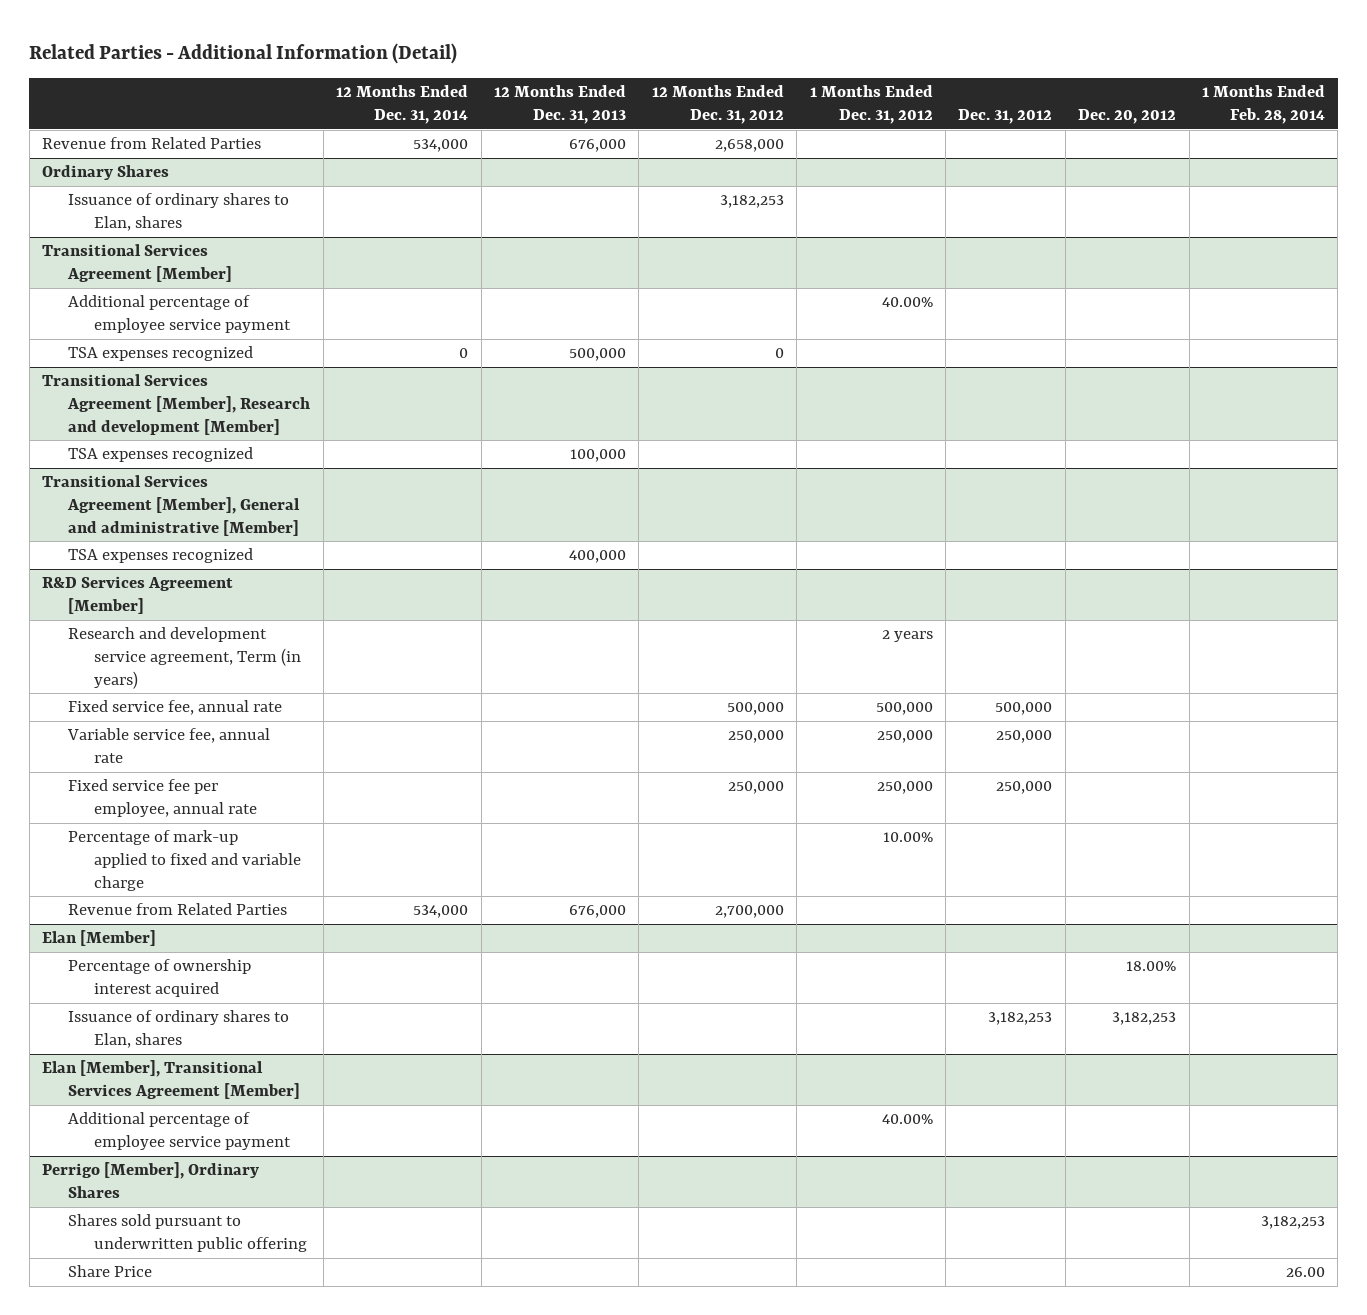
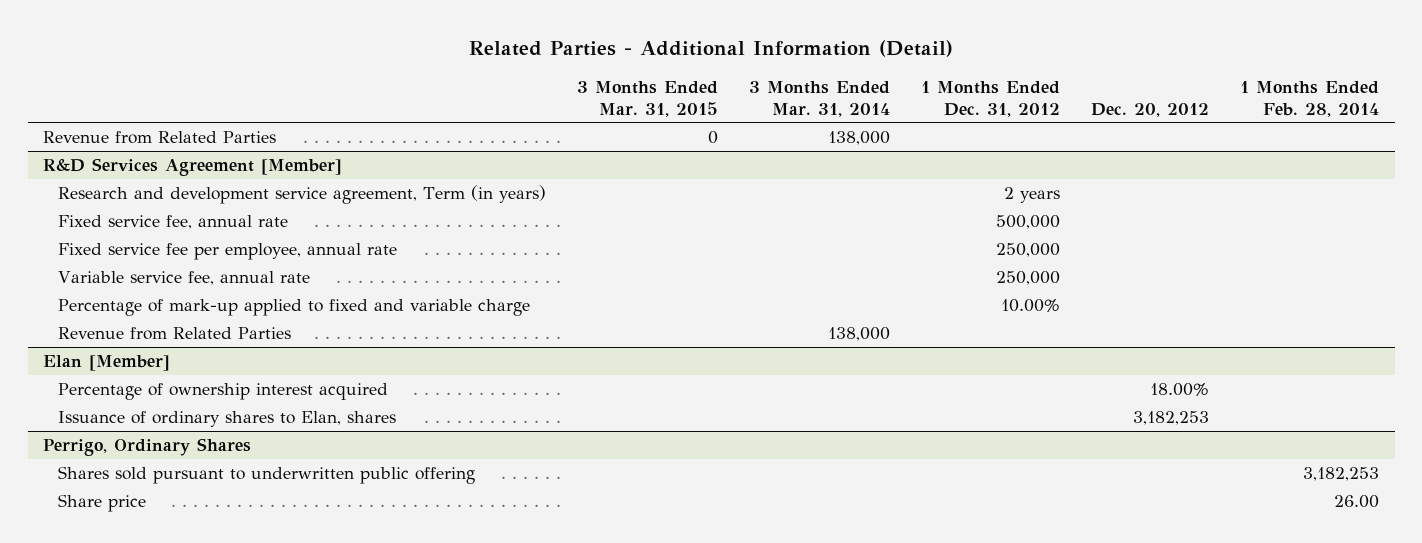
- | 12 Months Ended Dec. 31, 2014 | 12 Months Ended Dec. 31, 2013 | 12 Months Ended Dec. 31, 2012 | 1 Months Ended Dec. 31, 2012 | Dec. 31, 2012 | Dec. 20, 2012 | 1 Months Ended Feb. 28, 2014
+ | 3 Months Ended Mar. 31, 2015 | 3 Months Ended Mar. 31, 2014 | 1 Months Ended Dec. 31, 2012 | Dec. 20, 2012 | 1 Months Ended Feb. 28, 2014
- Ordinary Shares
- Issuance of ordinary shares to Elan, shares | | | 3,182,253 | | | |
- Transitional Services Agreement [Member]
- Additional percentage of employee service payment | | | | 40.00% | | |
- TSA expenses recognized | 0 | 500,000 | 0 | | | |
- Transitional Services Agreement [Member], Research and development [Member]
- TSA expenses recognized | | 100,000 | | | | |
- Transitional Services Agreement [Member], General and administrative [Member]
- TSA expenses recognized | | 400,000 | | | | |
@ R&D Services Agreement [Member]
moved down: Variable service fee, annual rate | | | 250,000 | |
- Elan [Member], Transitional Services Agreement [Member]
- Additional percentage of employee service payment | | | | 40.00% | | |
- Perrigo [Member], Ordinary Shares
+ Perrigo, Ordinary Shares
- Share Price | | | | | | | 26.00
+ Share price | | | | | 26.00

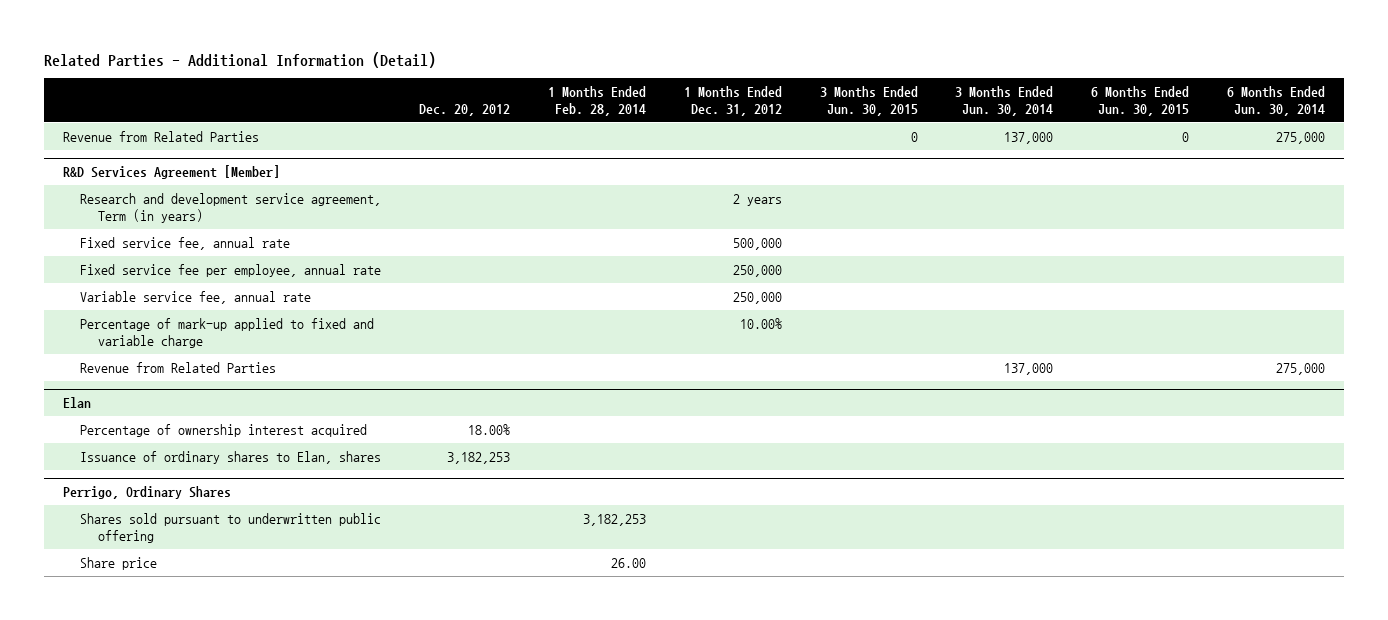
- | 3 Months Ended Mar. 31, 2015 | 3 Months Ended Mar. 31, 2014 | 1 Months Ended Dec. 31, 2012 | Dec. 20, 2012 | 1 Months Ended Feb. 28, 2014
+ | Dec. 20, 2012 | 1 Months Ended Feb. 28, 2014 | 1 Months Ended Dec. 31, 2012 | 3 Months Ended Jun. 30, 2015 | 3 Months Ended Jun. 30, 2014 | 6 Months Ended Jun. 30, 2015 | 6 Months Ended Jun. 30, 2014
- Elan [Member]
+ Elan

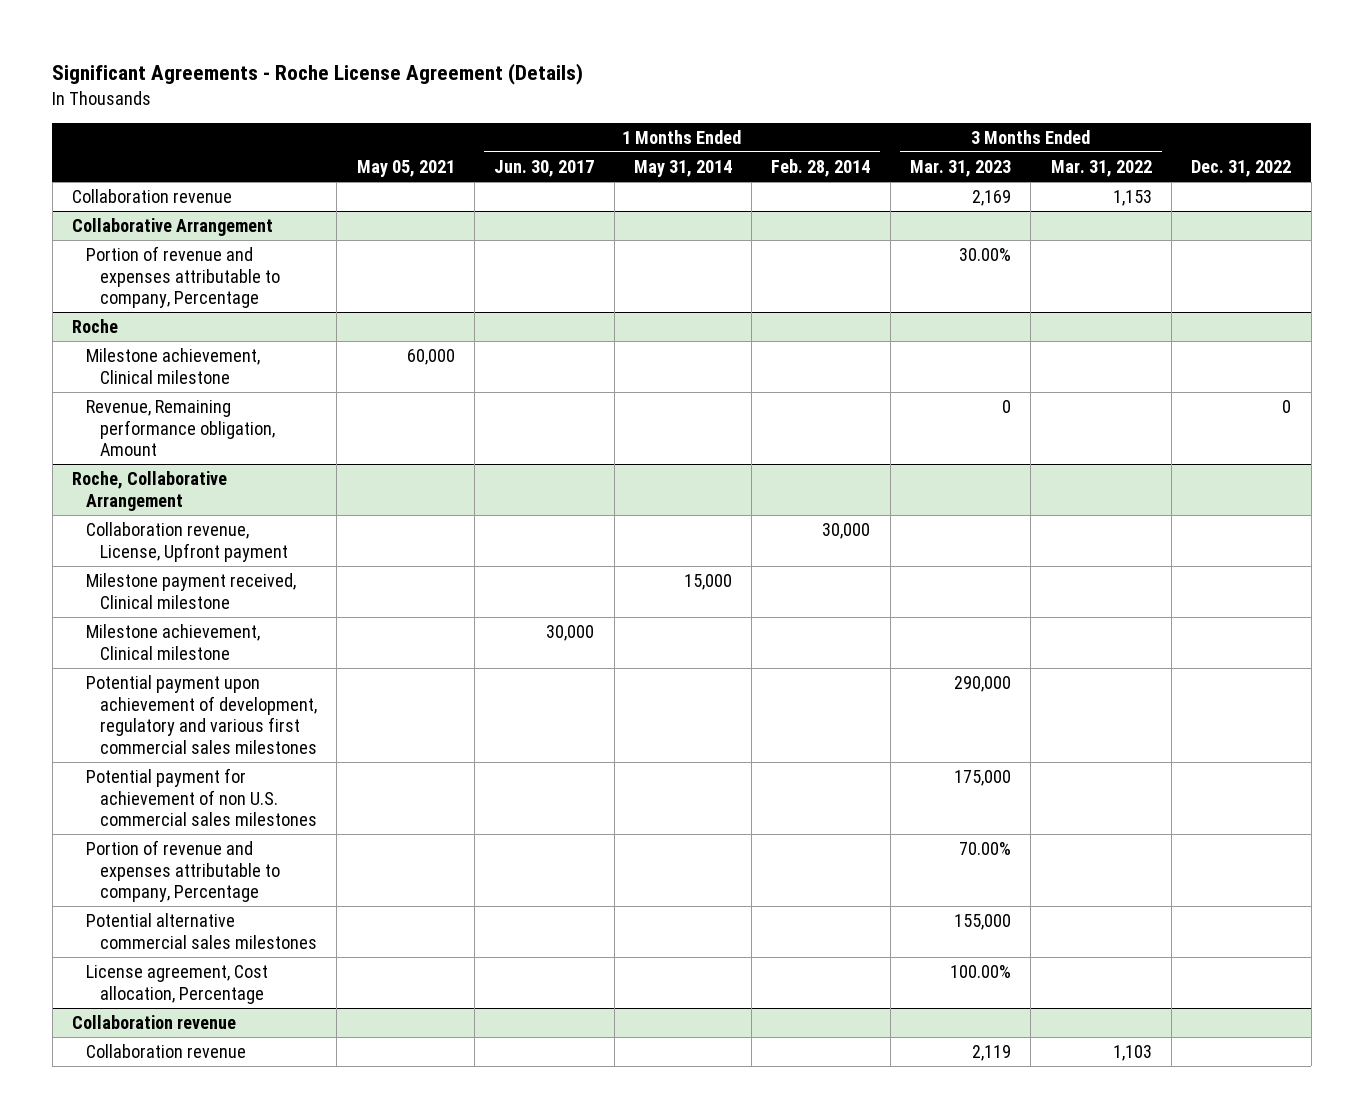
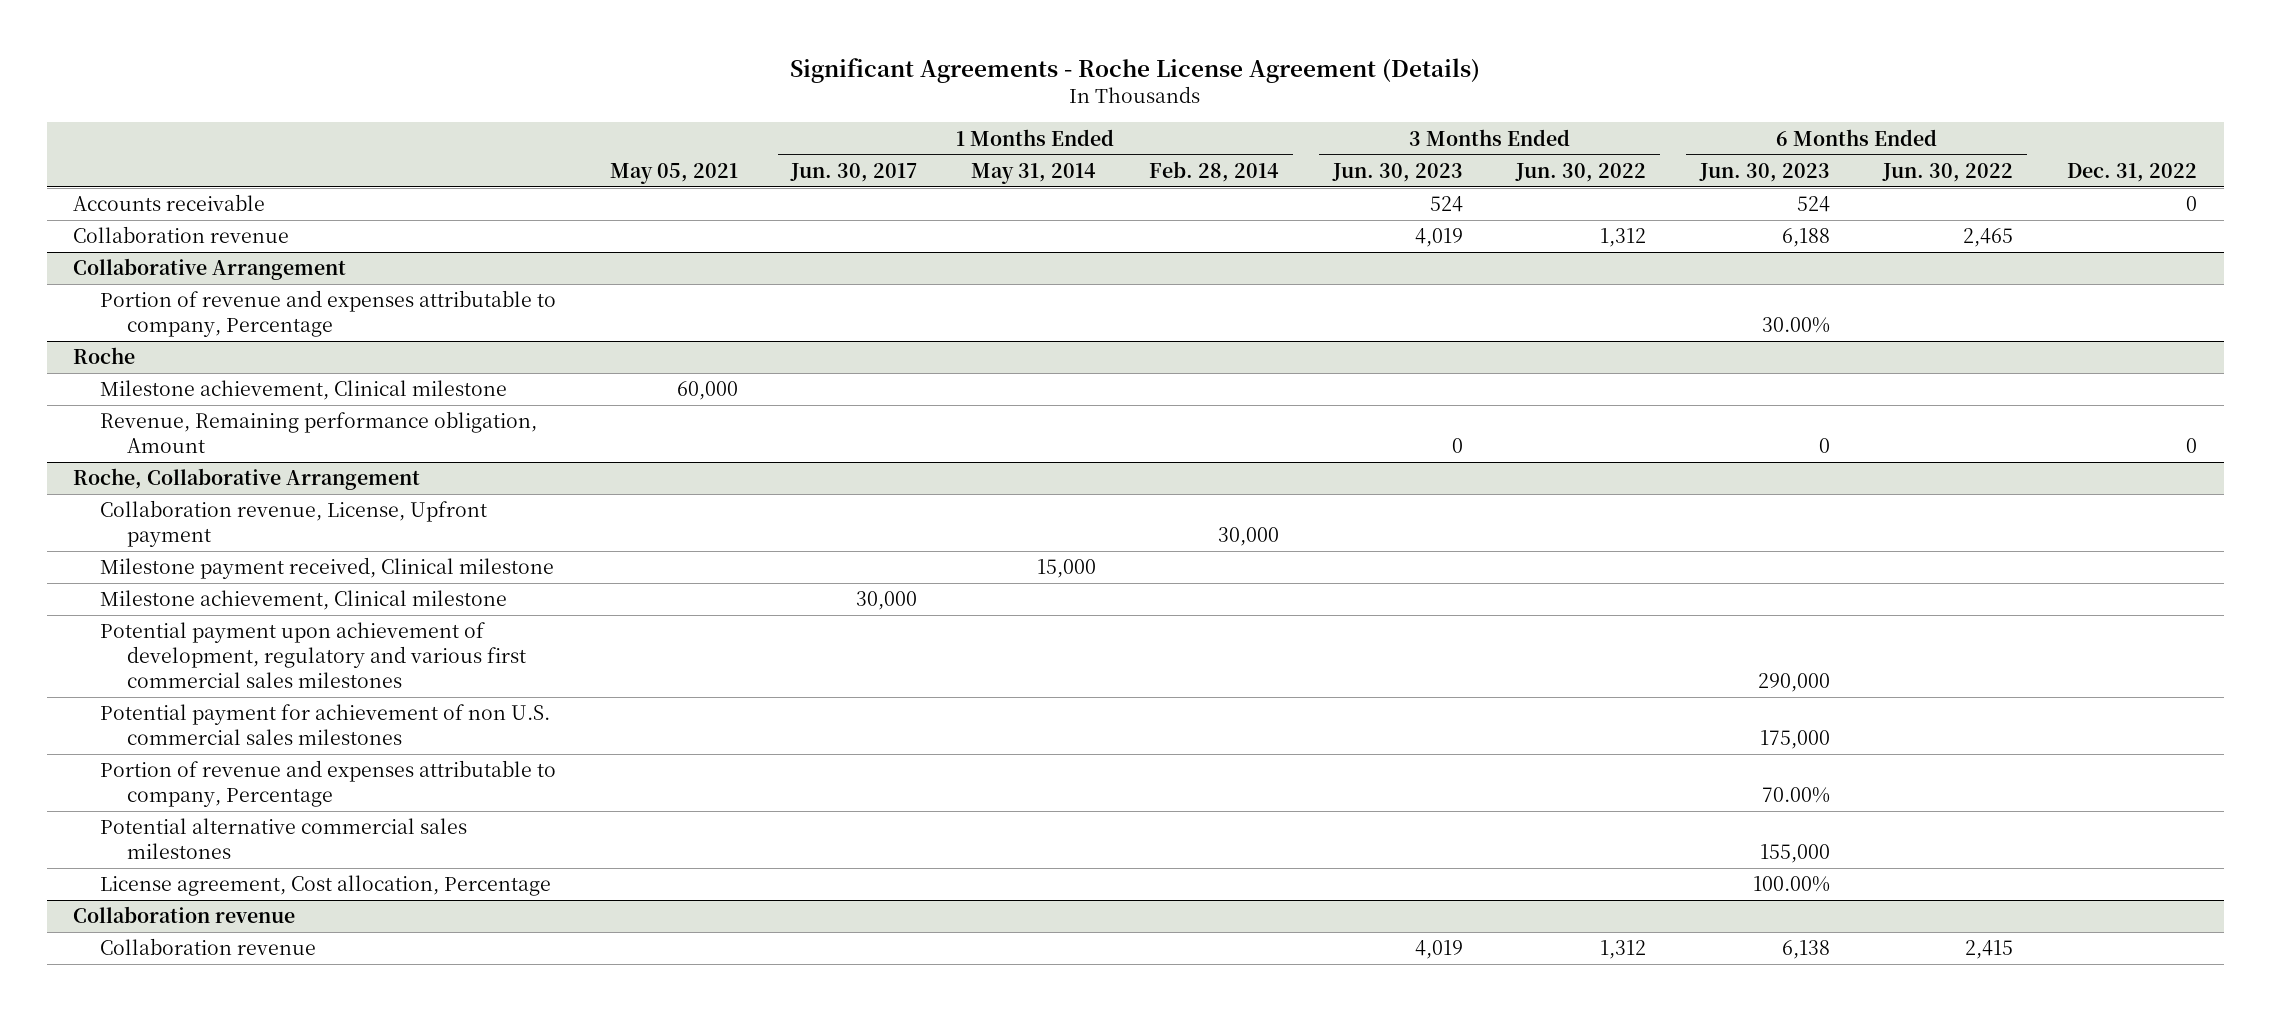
- | May 05, 2021 | 1 Months Ended Jun. 30, 2017 | 1 Months Ended May 31, 2014 | 1 Months Ended Feb. 28, 2014 | 3 Months Ended Mar. 31, 2023 | 3 Months Ended Mar. 31, 2022 | Dec. 31, 2022
+ | May 05, 2021 | 1 Months Ended Jun. 30, 2017 | 1 Months Ended May 31, 2014 | 1 Months Ended Feb. 28, 2014 | 3 Months Ended Jun. 30, 2023 | 3 Months Ended Jun. 30, 2022 | 6 Months Ended Jun. 30, 2023 | 6 Months Ended Jun. 30, 2022 | Dec. 31, 2022
+ Accounts receivable | | | | | 524 | | 524 | | 0

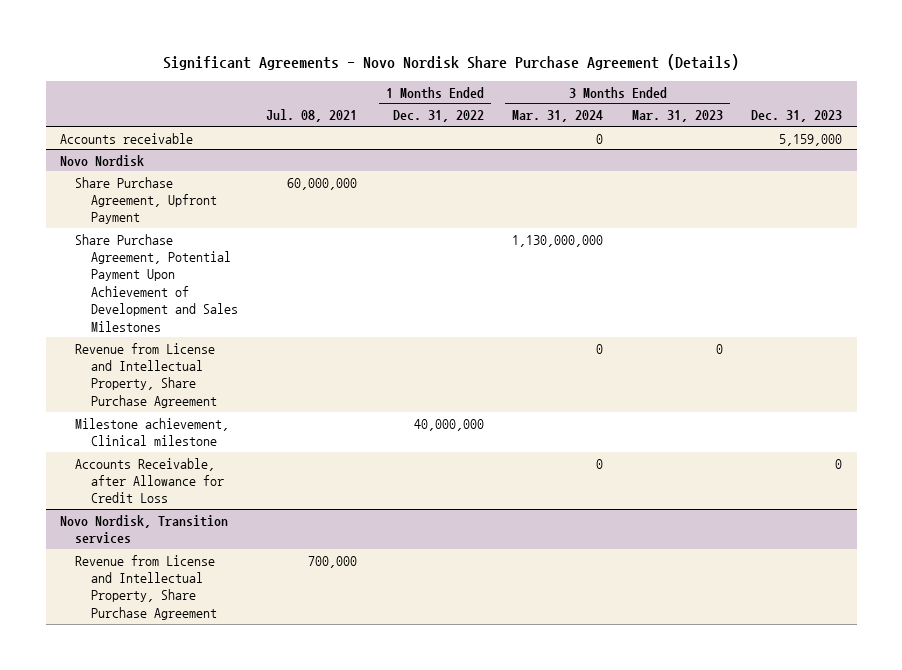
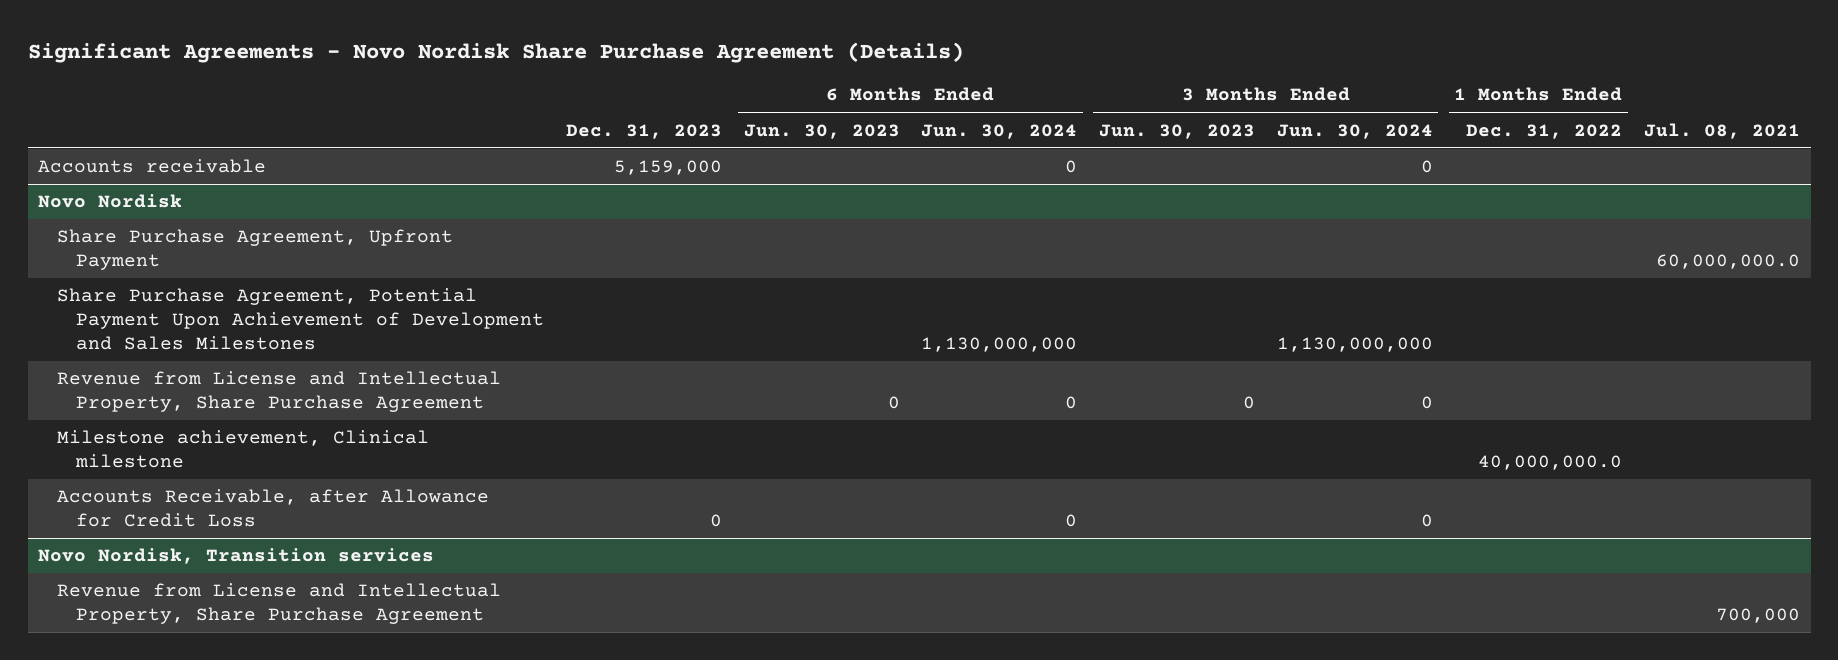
- | Jul. 08, 2021 | 1 Months Ended Dec. 31, 2022 | 3 Months Ended Mar. 31, 2024 | 3 Months Ended Mar. 31, 2023 | Dec. 31, 2023
+ | Dec. 31, 2023 | 6 Months Ended Jun. 30, 2023 | 6 Months Ended Jun. 30, 2024 | 3 Months Ended Jun. 30, 2023 | 3 Months Ended Jun. 30, 2024 | 1 Months Ended Dec. 31, 2022 | Jul. 08, 2021
@ Novo Nordisk
- Share Purchase Agreement, Upfront Payment | 60,000,000 | | | |
+ Share Purchase Agreement, Upfront Payment | | | | | | | 60,000,000.0
- Milestone achievement, Clinical milestone | | 40,000,000 | | |
+ Milestone achievement, Clinical milestone | | | | | | 40,000,000.0 |

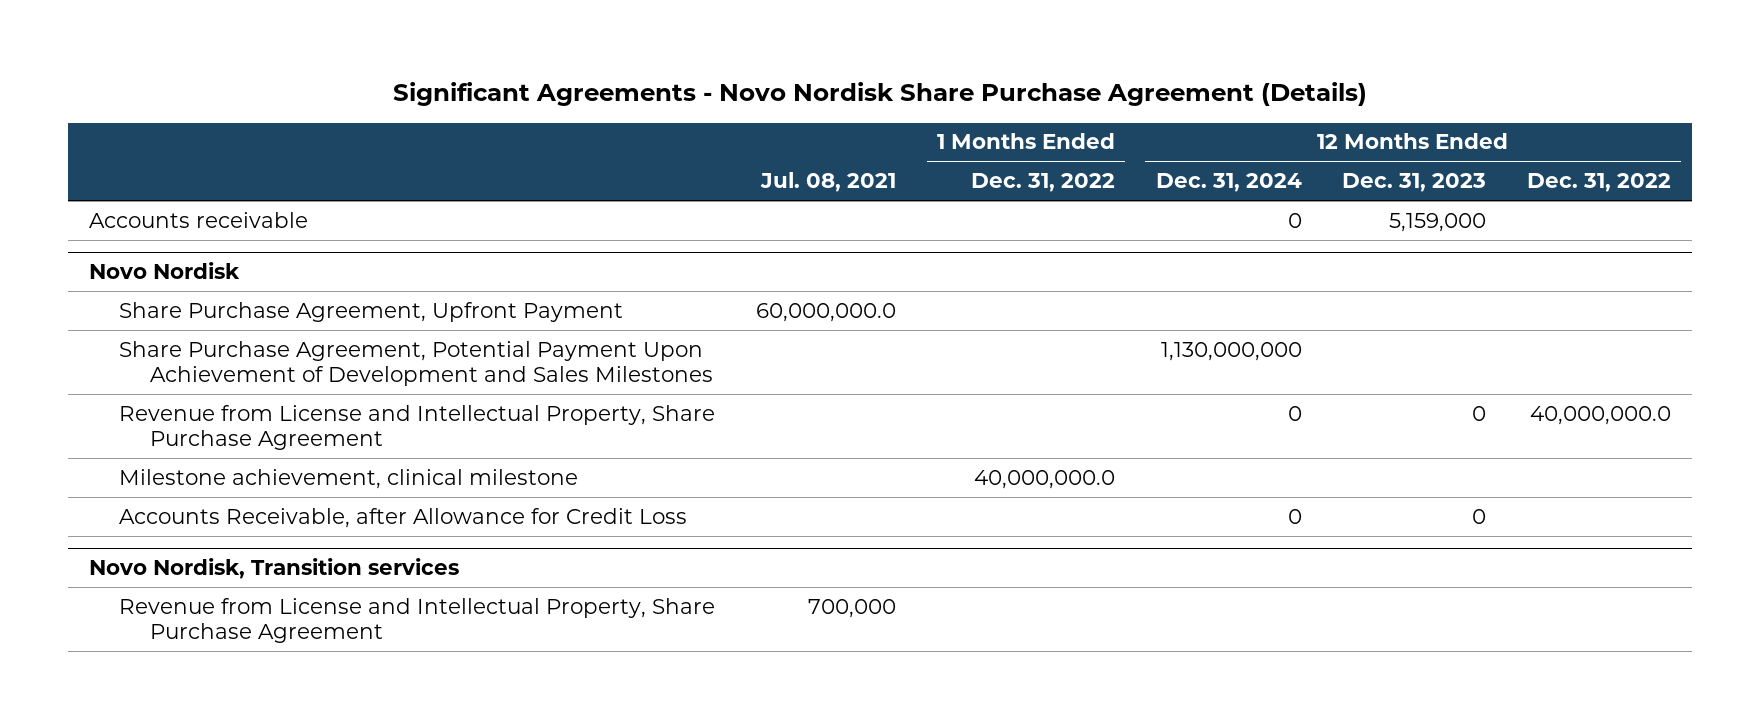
- | Dec. 31, 2023 | 6 Months Ended Jun. 30, 2023 | 6 Months Ended Jun. 30, 2024 | 3 Months Ended Jun. 30, 2023 | 3 Months Ended Jun. 30, 2024 | 1 Months Ended Dec. 31, 2022 | Jul. 08, 2021
+ | Jul. 08, 2021 | 1 Months Ended Dec. 31, 2022 | 12 Months Ended Dec. 31, 2024 | 12 Months Ended Dec. 31, 2023 | 12 Months Ended Dec. 31, 2022
@ Novo Nordisk
- Milestone achievement, Clinical milestone | | | | | | 40,000,000.0 |
+ Milestone achievement, clinical milestone | | 40,000,000.0 | | |

